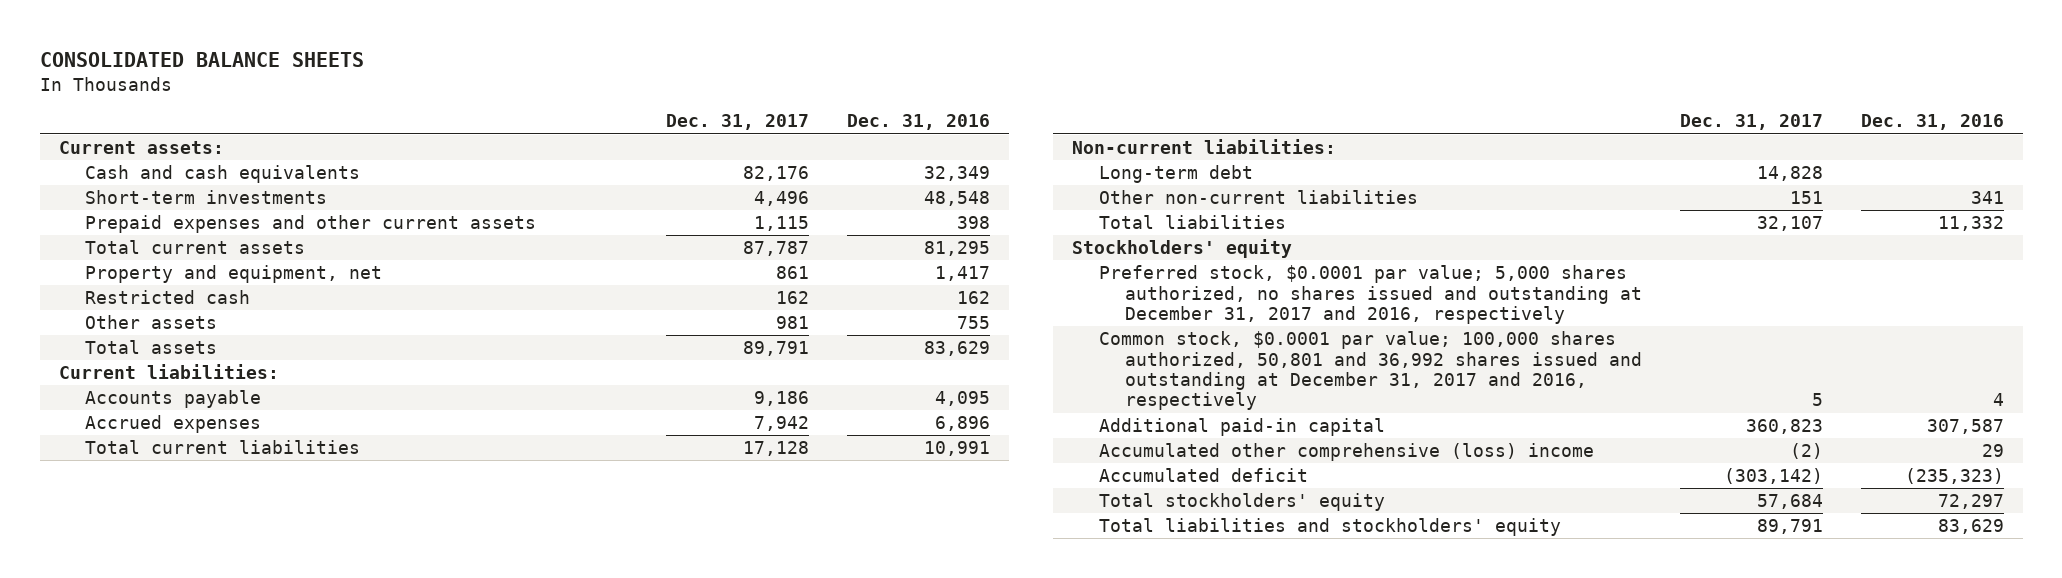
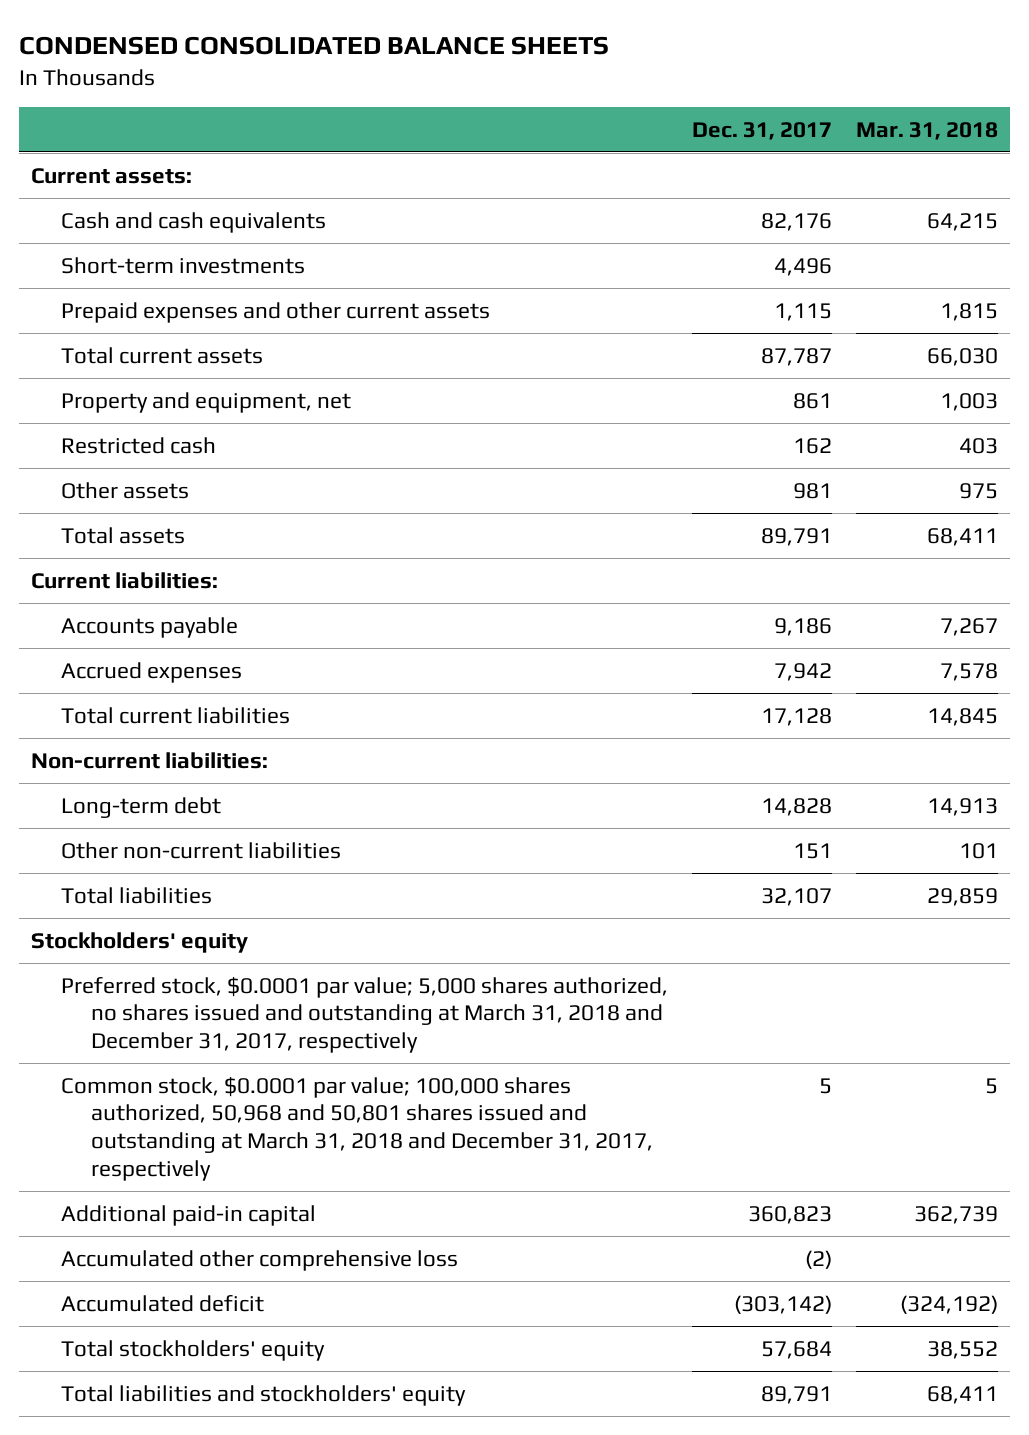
- CONSOLIDATED BALANCE SHEETS
+ CONDENSED CONSOLIDATED BALANCE SHEETS
- | Dec. 31, 2017 | Dec. 31, 2016
+ | Dec. 31, 2017 | Mar. 31, 2018
- Preferred stock, $0.0001 par value; 5,000 shares authorized, no shares issued and outstanding at December 31, 2017 and 2016, respectively
- Common stock, $0.0001 par value; 100,000 shares authorized, 50,801 and 36,992 shares issued and outstanding at December 31, 2017 and 2016, respectively | 5 | 4
+ Preferred stock, $0.0001 par value; 5,000 shares authorized, no shares issued and outstanding at March 31, 2018 and December 31, 2017, respectively
+ Common stock, $0.0001 par value; 100,000 shares authorized, 50,968 and 50,801 shares issued and outstanding at March 31, 2018 and December 31, 2017, respectively | 5 | 5
- Accumulated other comprehensive (loss) income | (2) | 29
+ Accumulated other comprehensive loss | (2) |

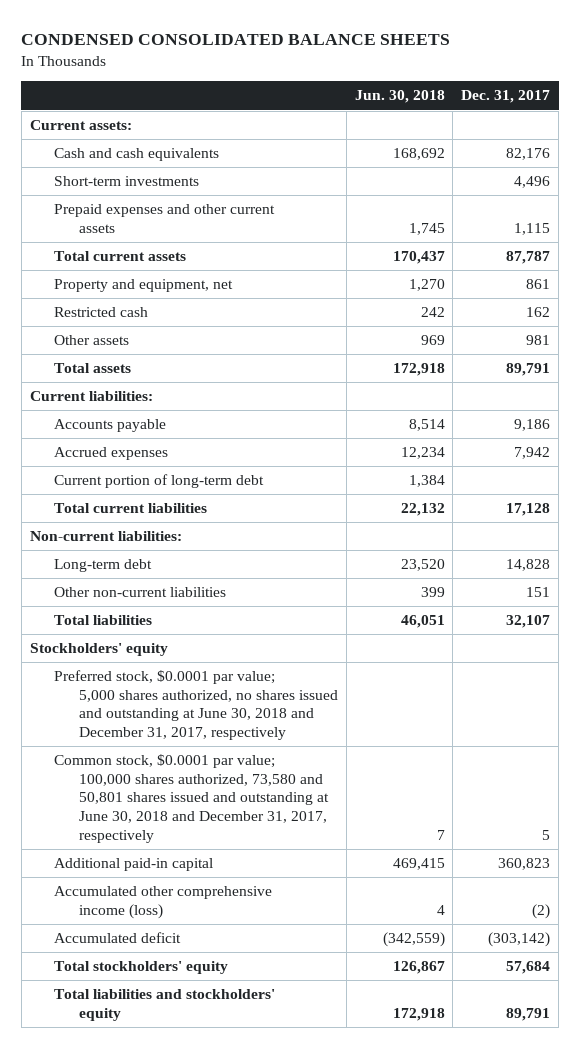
- | Dec. 31, 2017 | Mar. 31, 2018
+ | Jun. 30, 2018 | Dec. 31, 2017
+ Current portion of long-term debt | 1,384 |
- Preferred stock, $0.0001 par value; 5,000 shares authorized, no shares issued and outstanding at March 31, 2018 and December 31, 2017, respectively
- Common stock, $0.0001 par value; 100,000 shares authorized, 50,968 and 50,801 shares issued and outstanding at March 31, 2018 and December 31, 2017, respectively | 5 | 5
+ Preferred stock, $0.0001 par value; 5,000 shares authorized, no shares issued and outstanding at June 30, 2018 and December 31, 2017, respectively
+ Common stock, $0.0001 par value; 100,000 shares authorized, 73,580 and 50,801 shares issued and outstanding at June 30, 2018 and December 31, 2017, respectively | 7 | 5
- Accumulated other comprehensive loss | (2) |
+ Accumulated other comprehensive income (loss) | 4 | (2)

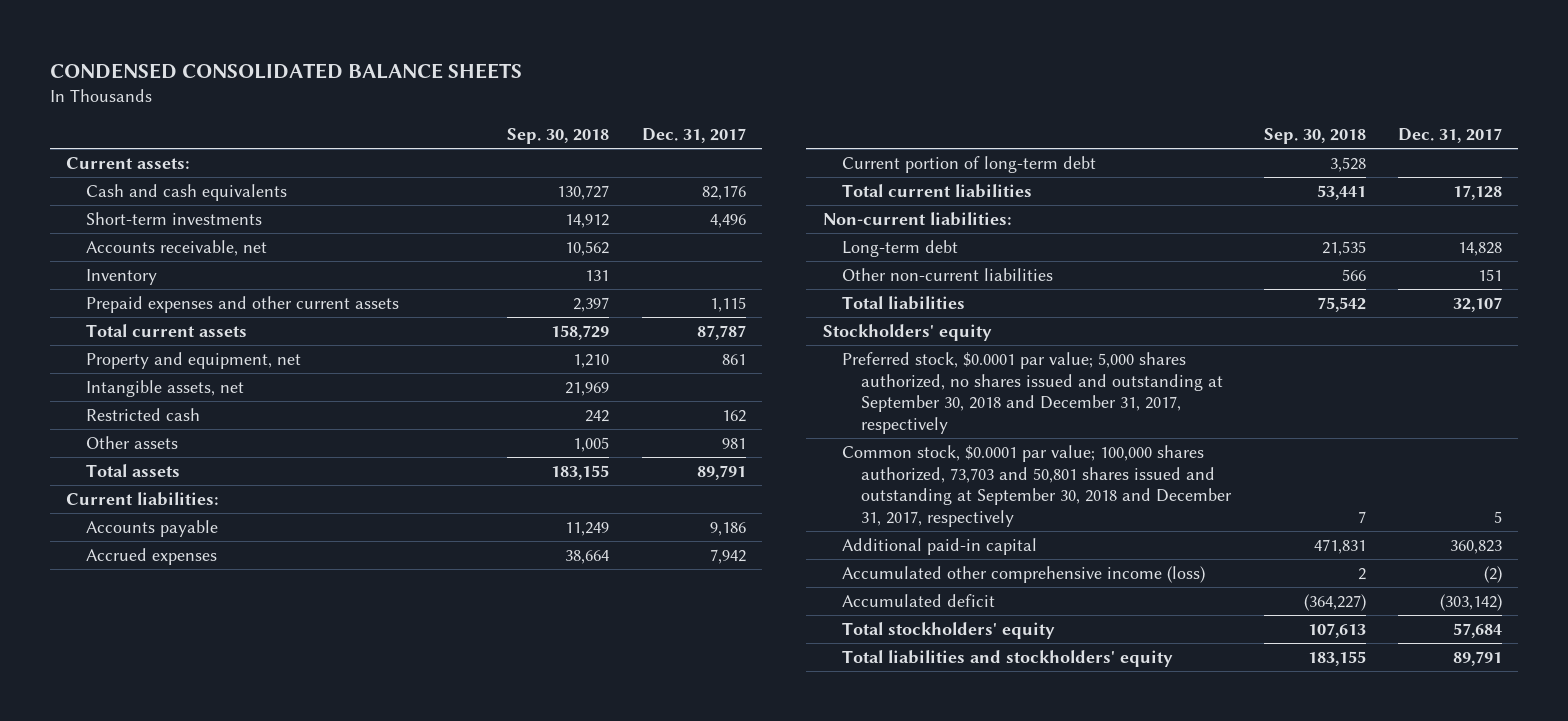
- | Jun. 30, 2018 | Dec. 31, 2017
+ | Sep. 30, 2018 | Dec. 31, 2017
+ Accounts receivable, net | 10,562 |
+ Inventory | 131 |
+ Intangible assets, net | 21,969 |
- Preferred stock, $0.0001 par value; 5,000 shares authorized, no shares issued and outstanding at June 30, 2018 and December 31, 2017, respectively
- Common stock, $0.0001 par value; 100,000 shares authorized, 73,580 and 50,801 shares issued and outstanding at June 30, 2018 and December 31, 2017, respectively | 7 | 5
+ Preferred stock, $0.0001 par value; 5,000 shares authorized, no shares issued and outstanding at September 30, 2018 and December 31, 2017, respectively
+ Common stock, $0.0001 par value; 100,000 shares authorized, 73,703 and 50,801 shares issued and outstanding at September 30, 2018 and December 31, 2017, respectively | 7 | 5

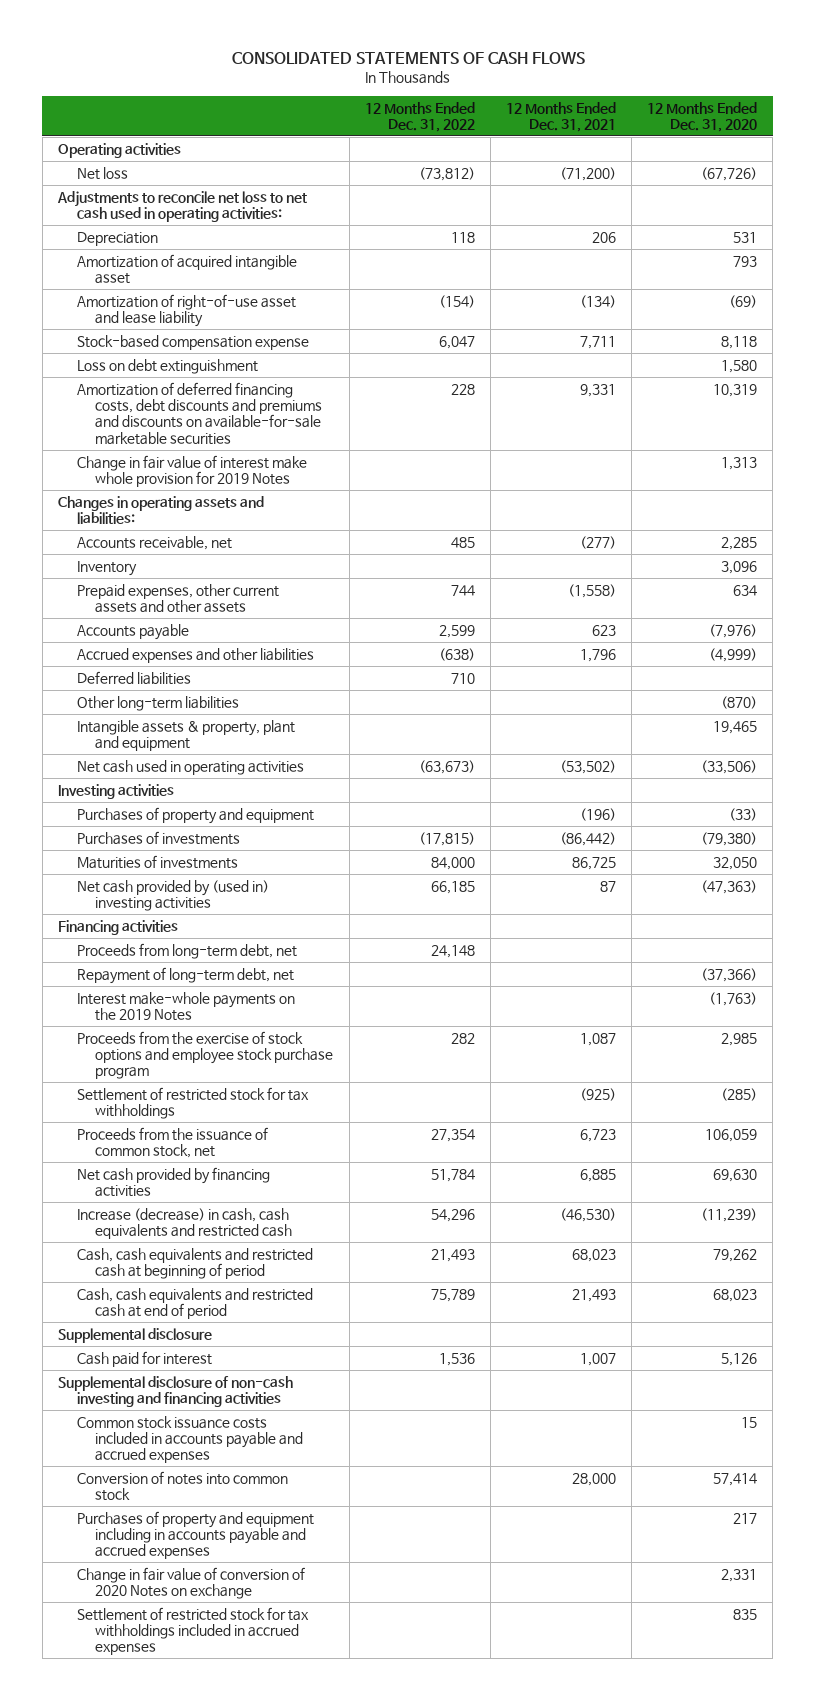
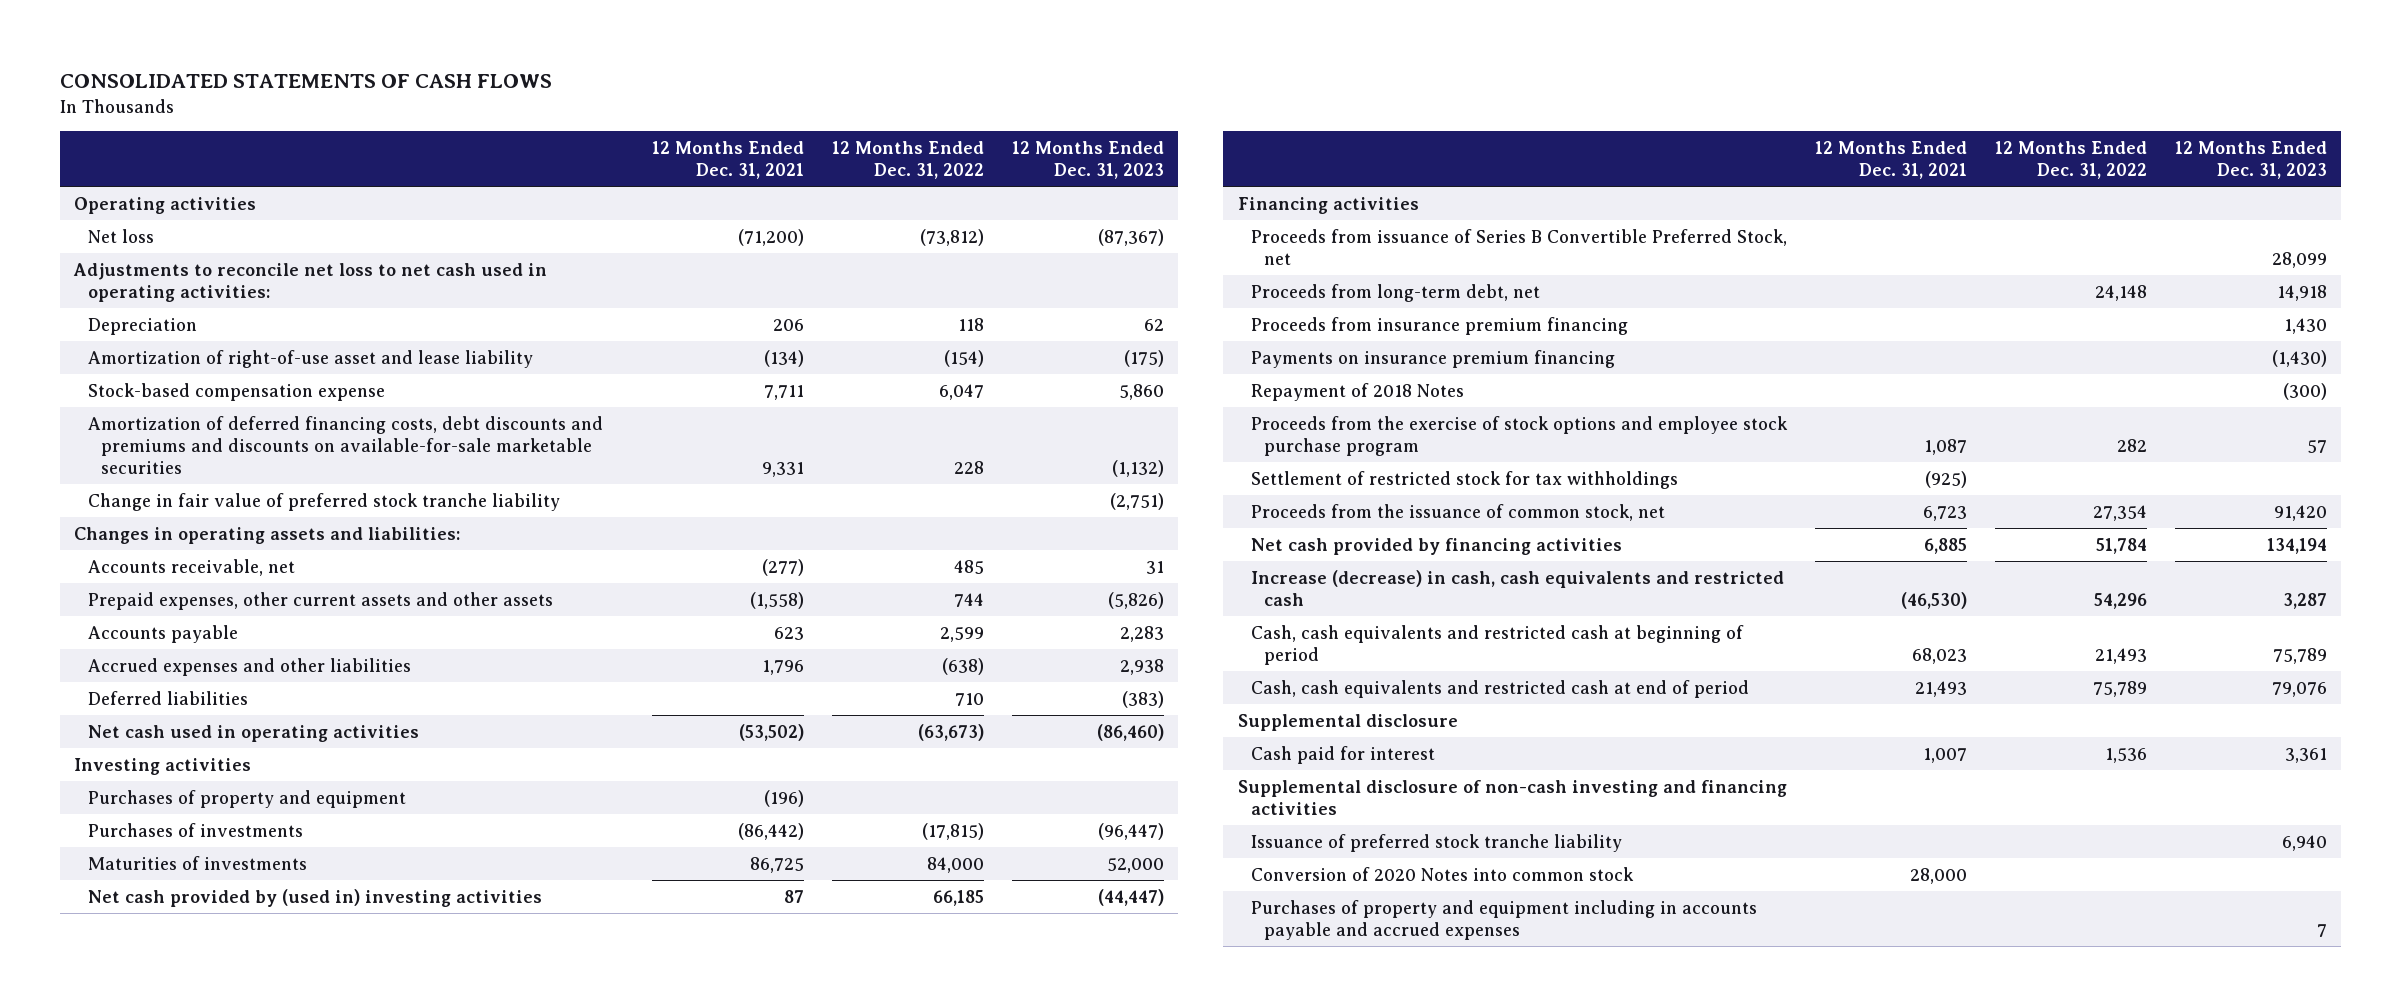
- | 12 Months Ended Dec. 31, 2022 | 12 Months Ended Dec. 31, 2021 | 12 Months Ended Dec. 31, 2020
+ | 12 Months Ended Dec. 31, 2021 | 12 Months Ended Dec. 31, 2022 | 12 Months Ended Dec. 31, 2023
- Amortization of acquired intangible asset | | | 793
- Loss on debt extinguishment | | | 1,580
- Change in fair value of interest make whole provision for 2019 Notes | | | 1,313
+ Change in fair value of preferred stock tranche liability | | | (2,751)
- Inventory | | | 3,096
- Other long-term liabilities | | | (870)
- Intangible assets & property, plant and equipment | | | 19,465
+ Proceeds from issuance of Series B Convertible Preferred Stock, net | | | 28,099
- Repayment of long-term debt, net | | | (37,366)
- Interest make-whole payments on the 2019 Notes | | | (1,763)
+ Proceeds from insurance premium financing | | | 1,430
+ Payments on insurance premium financing | | | (1,430)
+ Repayment of 2018 Notes | | | (300)
- Common stock issuance costs included in accounts payable and accrued expenses | | | 15
- Conversion of notes into common stock | | 28,000 | 57,414
+ Issuance of preferred stock tranche liability | | | 6,940
+ Conversion of 2020 Notes into common stock | 28,000 | |
- Change in fair value of conversion of 2020 Notes on exchange | | | 2,331
- Settlement of restricted stock for tax withholdings included in accrued expenses | | | 835

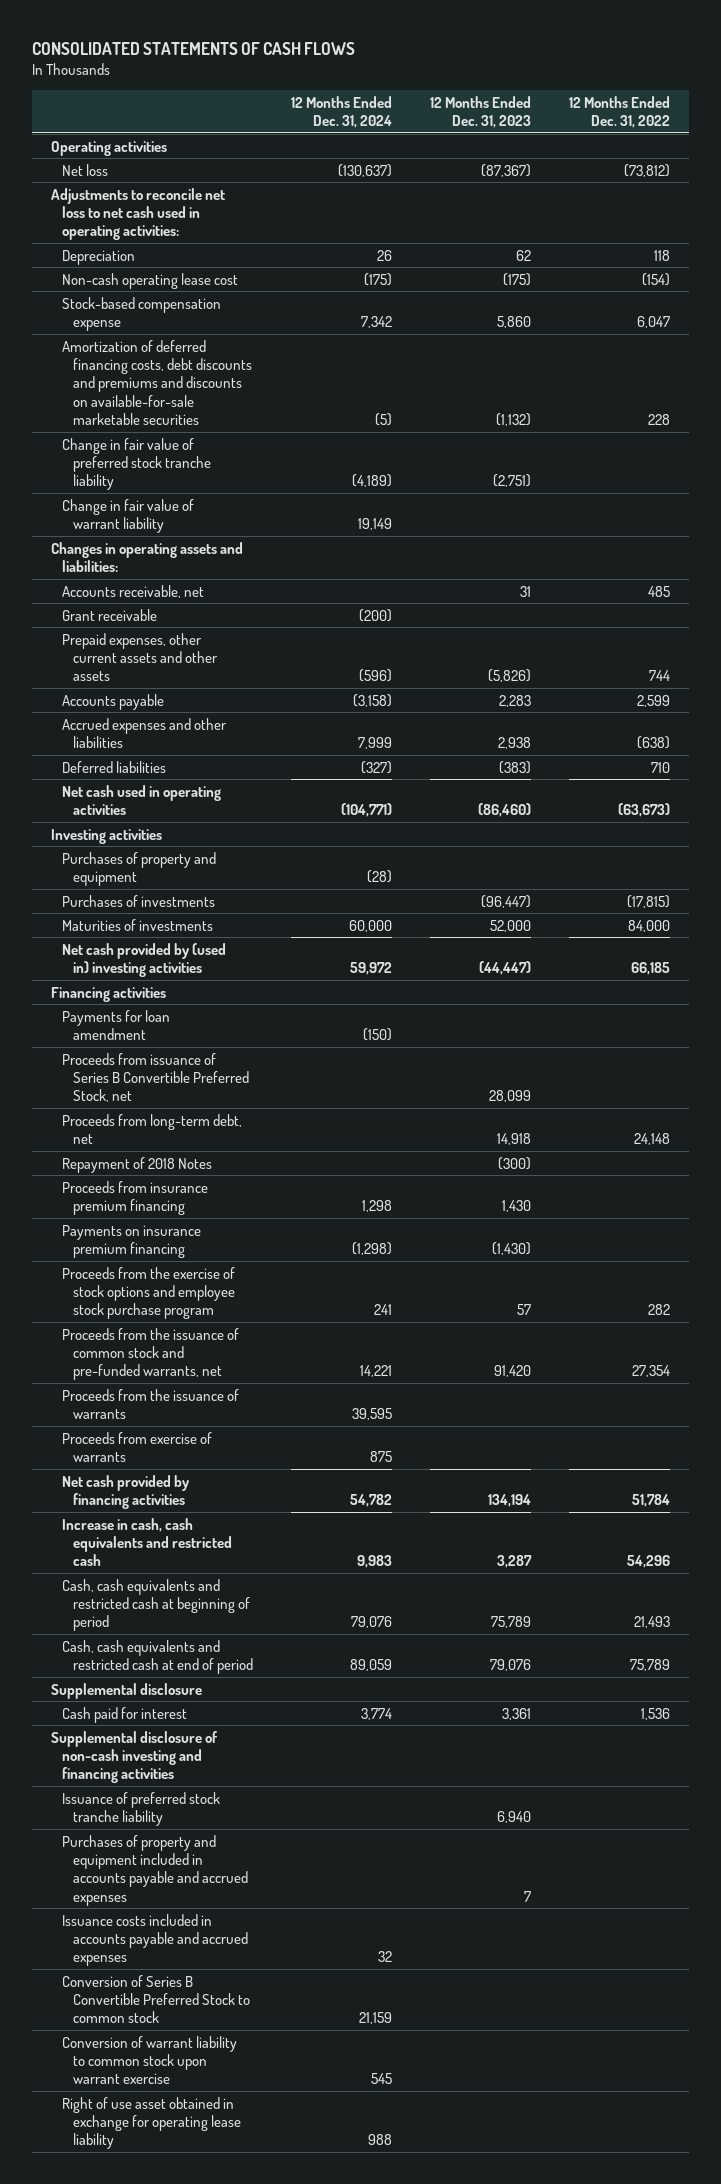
- | 12 Months Ended Dec. 31, 2021 | 12 Months Ended Dec. 31, 2022 | 12 Months Ended Dec. 31, 2023
+ | 12 Months Ended Dec. 31, 2024 | 12 Months Ended Dec. 31, 2023 | 12 Months Ended Dec. 31, 2022
- Amortization of right-of-use asset and lease liability | (134) | (154) | (175)
+ Non-cash operating lease cost | (175) | (175) | (154)
+ Change in fair value of warrant liability | 19,149 | |
+ Grant receivable | (200) | |
+ Payments for loan amendment | (150) | |
moved up: Repayment of 2018 Notes | | (300) |
- Settlement of restricted stock for tax withholdings | (925) | |
- Proceeds from the issuance of common stock, net | 6,723 | 27,354 | 91,420
+ Proceeds from the issuance of common stock and pre-funded warrants, net | 14,221 | 91,420 | 27,354
+ Proceeds from the issuance of warrants | 39,595 | |
+ Proceeds from exercise of warrants | 875 | |
- Increase (decrease) in cash, cash equivalents and restricted cash | (46,530) | 54,296 | 3,287
+ Increase in cash, cash equivalents and restricted cash | 9,983 | 3,287 | 54,296
- Conversion of 2020 Notes into common stock | 28,000 | |
- Purchases of property and equipment including in accounts payable and accrued expenses | | | 7
+ Purchases of property and equipment included in accounts payable and accrued expenses | | 7 |
+ Issuance costs included in accounts payable and accrued expenses | 32 | |
+ Conversion of Series B Convertible Preferred Stock to common stock | 21,159 | |
+ Conversion of warrant liability to common stock upon warrant exercise | 545 | |
+ Right of use asset obtained in exchange for operating lease liability | 988 | |

